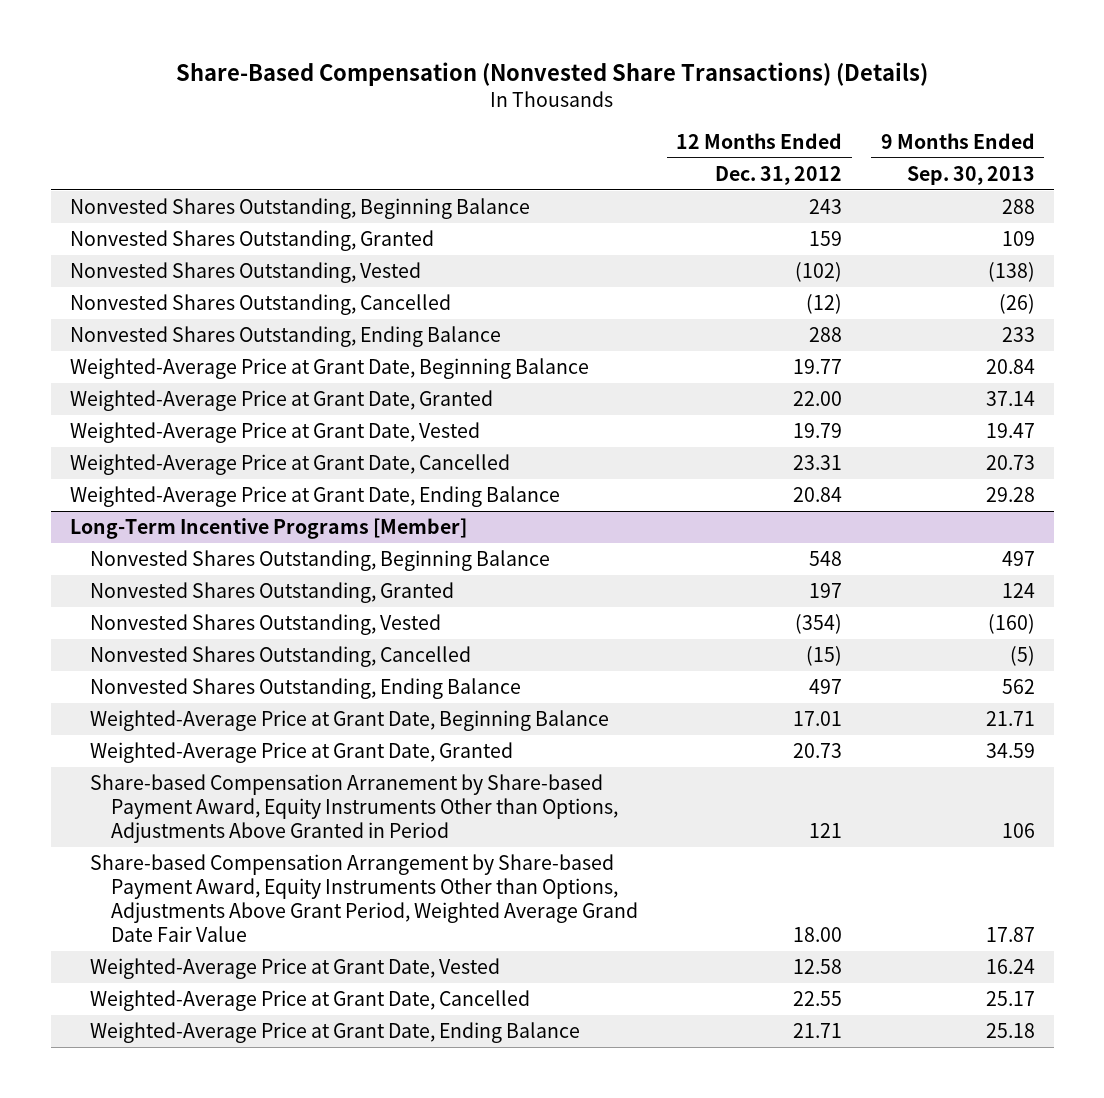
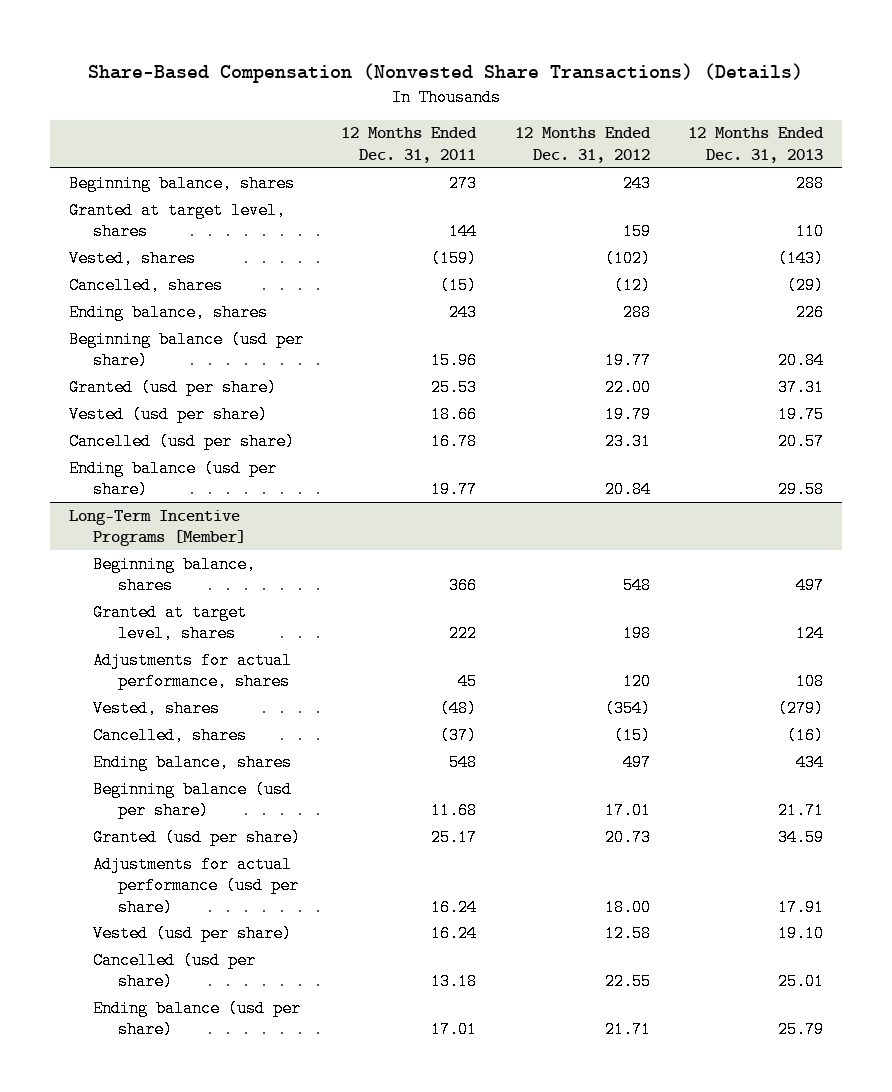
- | 12 Months Ended Dec. 31, 2012 | 9 Months Ended Sep. 30, 2013
+ | 12 Months Ended Dec. 31, 2011 | 12 Months Ended Dec. 31, 2012 | 12 Months Ended Dec. 31, 2013
- Nonvested Shares Outstanding, Beginning Balance | 243 | 288
- Nonvested Shares Outstanding, Granted | 159 | 109
- Nonvested Shares Outstanding, Vested | (102) | (138)
- Nonvested Shares Outstanding, Cancelled | (12) | (26)
- Nonvested Shares Outstanding, Ending Balance | 288 | 233
- Weighted-Average Price at Grant Date, Beginning Balance | 19.77 | 20.84
- Weighted-Average Price at Grant Date, Granted | 22.00 | 37.14
- Weighted-Average Price at Grant Date, Vested | 19.79 | 19.47
- Weighted-Average Price at Grant Date, Cancelled | 23.31 | 20.73
- Weighted-Average Price at Grant Date, Ending Balance | 20.84 | 29.28
+ Beginning balance, shares | 273 | 243 | 288
+ Granted at target level, shares | 144 | 159 | 110
+ Vested, shares | (159) | (102) | (143)
+ Cancelled, shares | (15) | (12) | (29)
+ Ending balance, shares | 243 | 288 | 226
+ Beginning balance (usd per share) | 15.96 | 19.77 | 20.84
+ Granted (usd per share) | 25.53 | 22.00 | 37.31
+ Vested (usd per share) | 18.66 | 19.79 | 19.75
+ Cancelled (usd per share) | 16.78 | 23.31 | 20.57
+ Ending balance (usd per share) | 19.77 | 20.84 | 29.58
@ Long-Term Incentive Programs [Member]
- Nonvested Shares Outstanding, Beginning Balance | 548 | 497
- Nonvested Shares Outstanding, Granted | 197 | 124
- Nonvested Shares Outstanding, Vested | (354) | (160)
- Nonvested Shares Outstanding, Cancelled | (15) | (5)
- Nonvested Shares Outstanding, Ending Balance | 497 | 562
- Weighted-Average Price at Grant Date, Beginning Balance | 17.01 | 21.71
- Weighted-Average Price at Grant Date, Granted | 20.73 | 34.59
- Share-based Compensation Arranement by Share-based Payment Award, Equity Instruments Other than Options, Adjustments Above Granted in Period | 121 | 106
- Share-based Compensation Arrangement by Share-based Payment Award, Equity Instruments Other than Options, Adjustments Above Grant Period, Weighted Average Grand Date Fair Value | 18.00 | 17.87
- Weighted-Average Price at Grant Date, Vested | 12.58 | 16.24
- Weighted-Average Price at Grant Date, Cancelled | 22.55 | 25.17
- Weighted-Average Price at Grant Date, Ending Balance | 21.71 | 25.18
+ Beginning balance, shares | 366 | 548 | 497
+ Granted at target level, shares | 222 | 198 | 124
+ Adjustments for actual performance, shares | 45 | 120 | 108
+ Vested, shares | (48) | (354) | (279)
+ Cancelled, shares | (37) | (15) | (16)
+ Ending balance, shares | 548 | 497 | 434
+ Beginning balance (usd per share) | 11.68 | 17.01 | 21.71
+ Granted (usd per share) | 25.17 | 20.73 | 34.59
+ Adjustments for actual performance (usd per share) | 16.24 | 18.00 | 17.91
+ Vested (usd per share) | 16.24 | 12.58 | 19.10
+ Cancelled (usd per share) | 13.18 | 22.55 | 25.01
+ Ending balance (usd per share) | 17.01 | 21.71 | 25.79

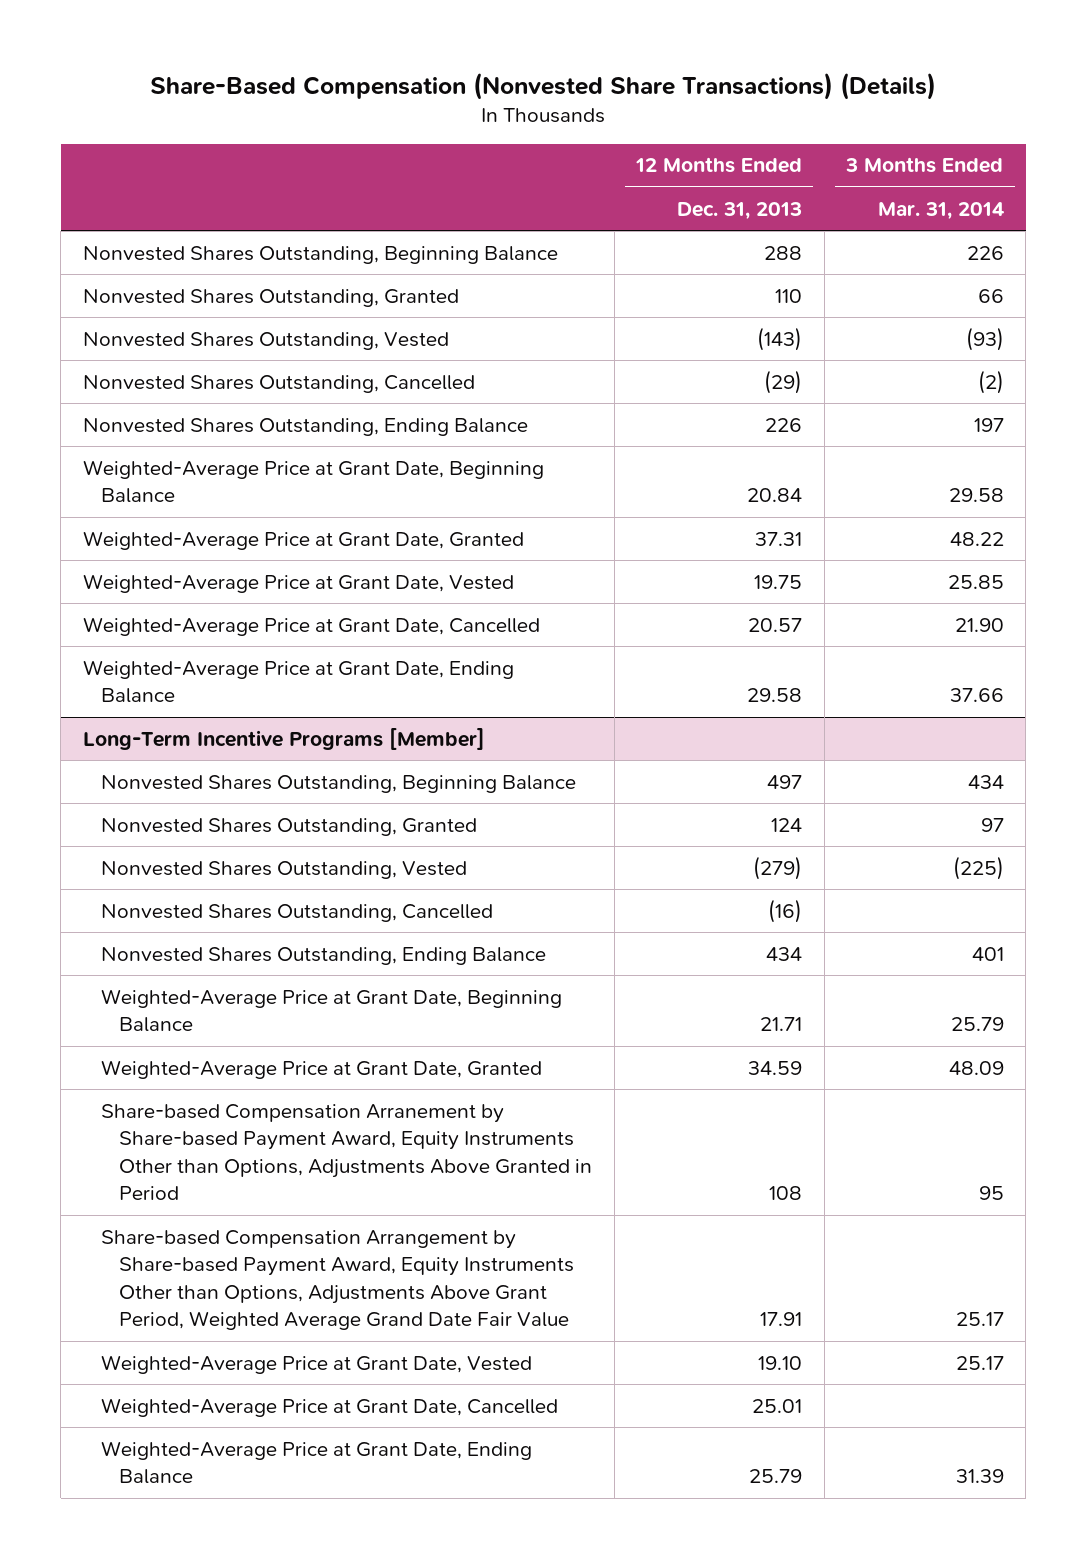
- | 12 Months Ended Dec. 31, 2011 | 12 Months Ended Dec. 31, 2012 | 12 Months Ended Dec. 31, 2013
+ | 12 Months Ended Dec. 31, 2013 | 3 Months Ended Mar. 31, 2014
- Beginning balance, shares | 273 | 243 | 288
- Granted at target level, shares | 144 | 159 | 110
- Vested, shares | (159) | (102) | (143)
- Cancelled, shares | (15) | (12) | (29)
- Ending balance, shares | 243 | 288 | 226
- Beginning balance (usd per share) | 15.96 | 19.77 | 20.84
- Granted (usd per share) | 25.53 | 22.00 | 37.31
- Vested (usd per share) | 18.66 | 19.79 | 19.75
- Cancelled (usd per share) | 16.78 | 23.31 | 20.57
- Ending balance (usd per share) | 19.77 | 20.84 | 29.58
+ Nonvested Shares Outstanding, Beginning Balance | 288 | 226
+ Nonvested Shares Outstanding, Granted | 110 | 66
+ Nonvested Shares Outstanding, Vested | (143) | (93)
+ Nonvested Shares Outstanding, Cancelled | (29) | (2)
+ Nonvested Shares Outstanding, Ending Balance | 226 | 197
+ Weighted-Average Price at Grant Date, Beginning Balance | 20.84 | 29.58
+ Weighted-Average Price at Grant Date, Granted | 37.31 | 48.22
+ Weighted-Average Price at Grant Date, Vested | 19.75 | 25.85
+ Weighted-Average Price at Grant Date, Cancelled | 20.57 | 21.90
+ Weighted-Average Price at Grant Date, Ending Balance | 29.58 | 37.66
@ Long-Term Incentive Programs [Member]
- Beginning balance, shares | 366 | 548 | 497
- Granted at target level, shares | 222 | 198 | 124
- Adjustments for actual performance, shares | 45 | 120 | 108
- Vested, shares | (48) | (354) | (279)
- Cancelled, shares | (37) | (15) | (16)
- Ending balance, shares | 548 | 497 | 434
- Beginning balance (usd per share) | 11.68 | 17.01 | 21.71
- Granted (usd per share) | 25.17 | 20.73 | 34.59
- Adjustments for actual performance (usd per share) | 16.24 | 18.00 | 17.91
- Vested (usd per share) | 16.24 | 12.58 | 19.10
- Cancelled (usd per share) | 13.18 | 22.55 | 25.01
- Ending balance (usd per share) | 17.01 | 21.71 | 25.79
+ Nonvested Shares Outstanding, Beginning Balance | 497 | 434
+ Nonvested Shares Outstanding, Granted | 124 | 97
+ Nonvested Shares Outstanding, Vested | (279) | (225)
+ Nonvested Shares Outstanding, Cancelled | (16) |
+ Nonvested Shares Outstanding, Ending Balance | 434 | 401
+ Weighted-Average Price at Grant Date, Beginning Balance | 21.71 | 25.79
+ Weighted-Average Price at Grant Date, Granted | 34.59 | 48.09
+ Share-based Compensation Arranement by Share-based Payment Award, Equity Instruments Other than Options, Adjustments Above Granted in Period | 108 | 95
+ Share-based Compensation Arrangement by Share-based Payment Award, Equity Instruments Other than Options, Adjustments Above Grant Period, Weighted Average Grand Date Fair Value | 17.91 | 25.17
+ Weighted-Average Price at Grant Date, Vested | 19.10 | 25.17
+ Weighted-Average Price at Grant Date, Cancelled | 25.01 |
+ Weighted-Average Price at Grant Date, Ending Balance | 25.79 | 31.39

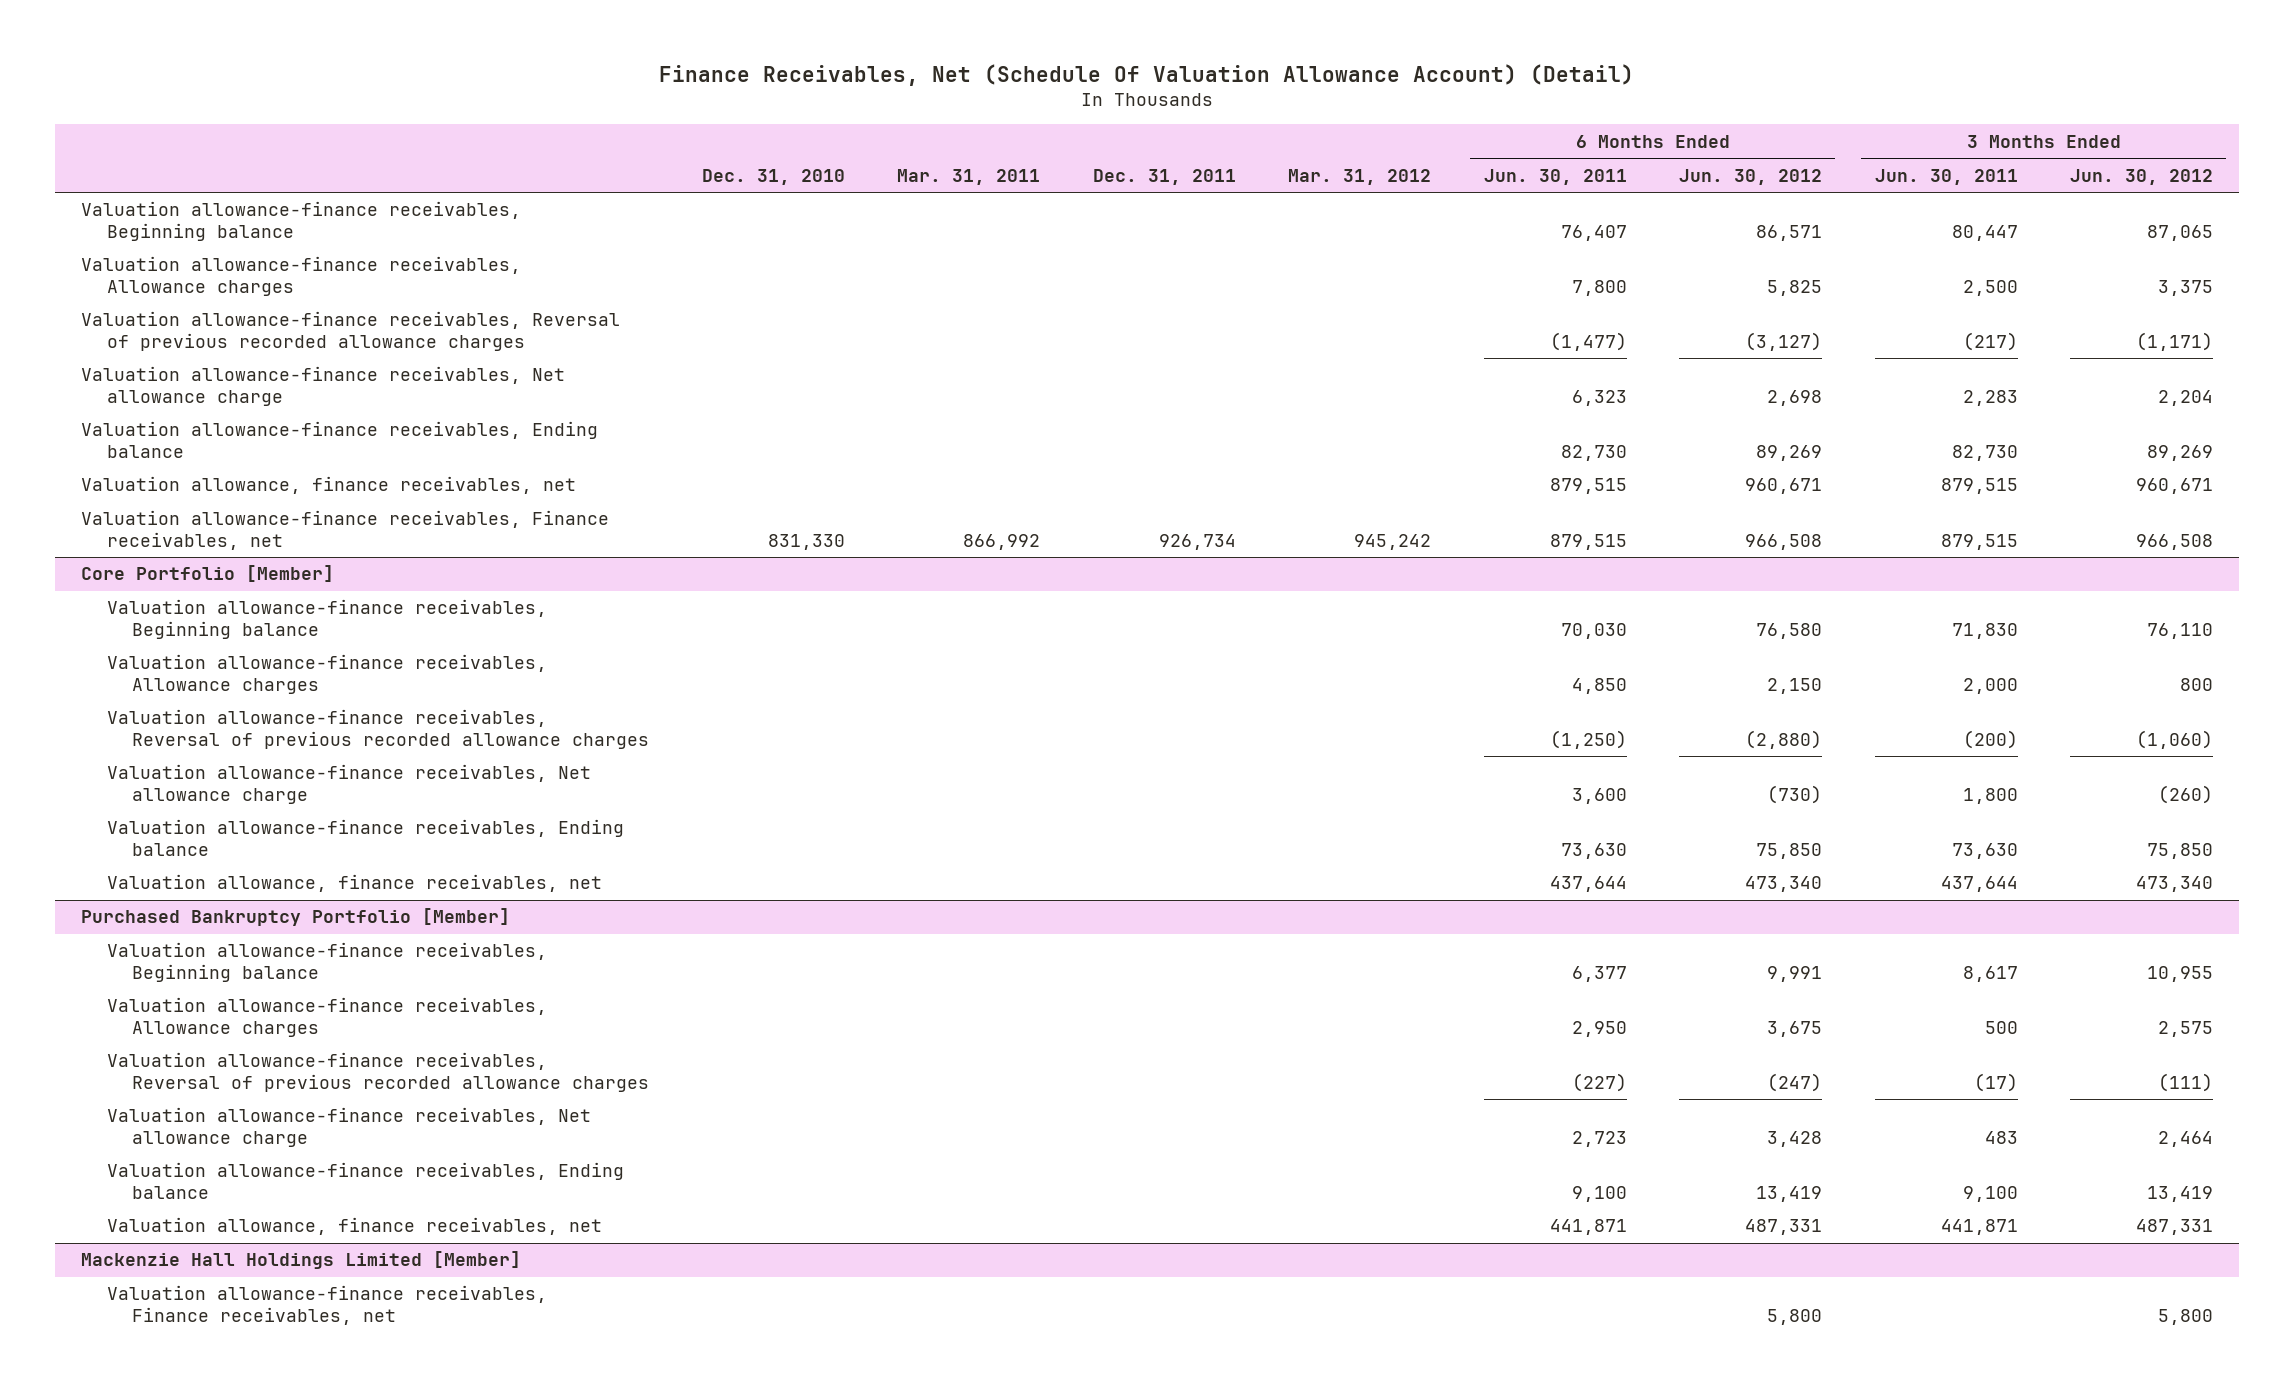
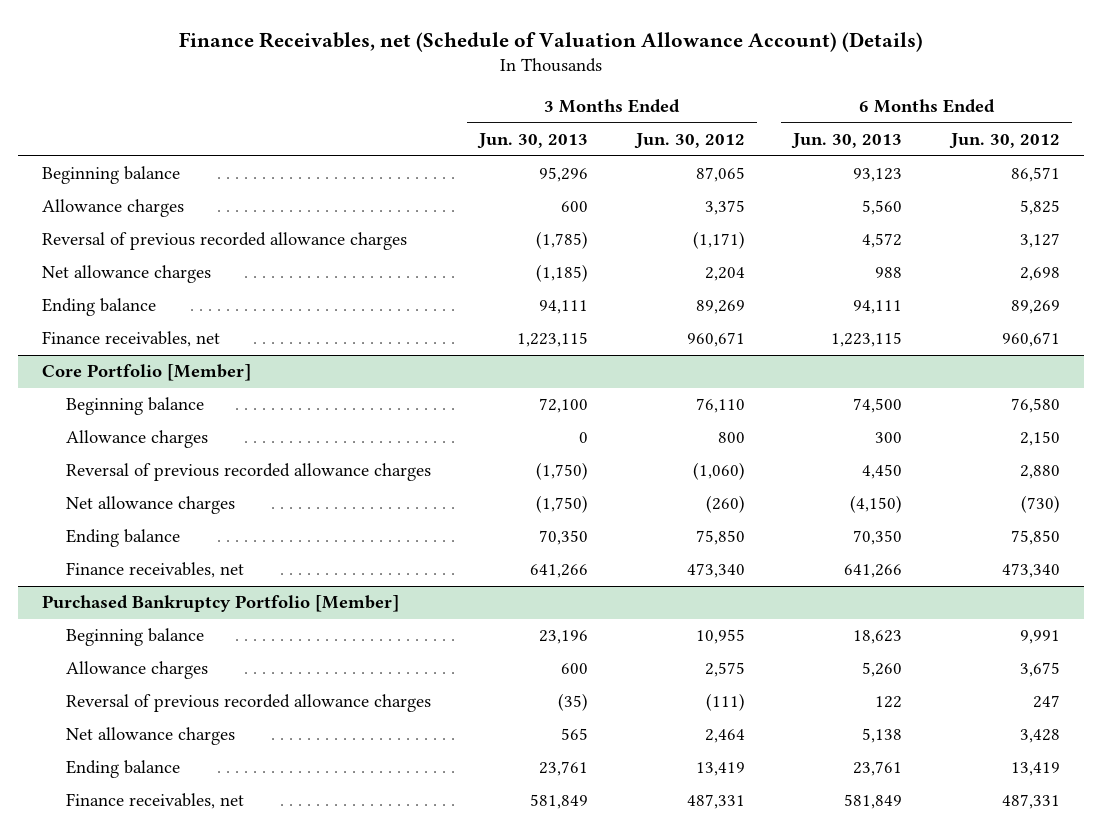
- Finance Receivables, Net (Schedule Of Valuation Allowance Account) (Detail)
+ Finance Receivables, net (Schedule of Valuation Allowance Account) (Details)
- | Dec. 31, 2010 | Mar. 31, 2011 | Dec. 31, 2011 | Mar. 31, 2012 | 6 Months Ended Jun. 30, 2011 | 6 Months Ended Jun. 30, 2012 | 3 Months Ended Jun. 30, 2011 | 3 Months Ended Jun. 30, 2012
+ | 3 Months Ended Jun. 30, 2013 | 3 Months Ended Jun. 30, 2012 | 6 Months Ended Jun. 30, 2013 | 6 Months Ended Jun. 30, 2012
- Valuation allowance-finance receivables, Beginning balance | | | | | 76,407 | 86,571 | 80,447 | 87,065
- Valuation allowance-finance receivables, Allowance charges | | | | | 7,800 | 5,825 | 2,500 | 3,375
- Valuation allowance-finance receivables, Reversal of previous recorded allowance charges | | | | | (1,477) | (3,127) | (217) | (1,171)
- Valuation allowance-finance receivables, Net allowance charge | | | | | 6,323 | 2,698 | 2,283 | 2,204
- Valuation allowance-finance receivables, Ending balance | | | | | 82,730 | 89,269 | 82,730 | 89,269
- Valuation allowance, finance receivables, net | | | | | 879,515 | 960,671 | 879,515 | 960,671
- Valuation allowance-finance receivables, Finance receivables, net | 831,330 | 866,992 | 926,734 | 945,242 | 879,515 | 966,508 | 879,515 | 966,508
+ Beginning balance | 95,296 | 87,065 | 93,123 | 86,571
+ Allowance charges | 600 | 3,375 | 5,560 | 5,825
+ Reversal of previous recorded allowance charges | (1,785) | (1,171) | 4,572 | 3,127
+ Net allowance charges | (1,185) | 2,204 | 988 | 2,698
+ Ending balance | 94,111 | 89,269 | 94,111 | 89,269
+ Finance receivables, net | 1,223,115 | 960,671 | 1,223,115 | 960,671
@ Core Portfolio [Member]
- Valuation allowance-finance receivables, Beginning balance | | | | | 70,030 | 76,580 | 71,830 | 76,110
- Valuation allowance-finance receivables, Allowance charges | | | | | 4,850 | 2,150 | 2,000 | 800
- Valuation allowance-finance receivables, Reversal of previous recorded allowance charges | | | | | (1,250) | (2,880) | (200) | (1,060)
- Valuation allowance-finance receivables, Net allowance charge | | | | | 3,600 | (730) | 1,800 | (260)
- Valuation allowance-finance receivables, Ending balance | | | | | 73,630 | 75,850 | 73,630 | 75,850
- Valuation allowance, finance receivables, net | | | | | 437,644 | 473,340 | 437,644 | 473,340
+ Beginning balance | 72,100 | 76,110 | 74,500 | 76,580
+ Allowance charges | 0 | 800 | 300 | 2,150
+ Reversal of previous recorded allowance charges | (1,750) | (1,060) | 4,450 | 2,880
+ Net allowance charges | (1,750) | (260) | (4,150) | (730)
+ Ending balance | 70,350 | 75,850 | 70,350 | 75,850
+ Finance receivables, net | 641,266 | 473,340 | 641,266 | 473,340
@ Purchased Bankruptcy Portfolio [Member]
- Valuation allowance-finance receivables, Beginning balance | | | | | 6,377 | 9,991 | 8,617 | 10,955
- Valuation allowance-finance receivables, Allowance charges | | | | | 2,950 | 3,675 | 500 | 2,575
- Valuation allowance-finance receivables, Reversal of previous recorded allowance charges | | | | | (227) | (247) | (17) | (111)
- Valuation allowance-finance receivables, Net allowance charge | | | | | 2,723 | 3,428 | 483 | 2,464
- Valuation allowance-finance receivables, Ending balance | | | | | 9,100 | 13,419 | 9,100 | 13,419
- Valuation allowance, finance receivables, net | | | | | 441,871 | 487,331 | 441,871 | 487,331
- Mackenzie Hall Holdings Limited [Member]
- Valuation allowance-finance receivables, Finance receivables, net | | | | | | 5,800 | | 5,800
@ Purchased Bankruptcy Portfolio [Member]
+ Beginning balance | 23,196 | 10,955 | 18,623 | 9,991
+ Allowance charges | 600 | 2,575 | 5,260 | 3,675
+ Reversal of previous recorded allowance charges | (35) | (111) | 122 | 247
+ Net allowance charges | 565 | 2,464 | 5,138 | 3,428
+ Ending balance | 23,761 | 13,419 | 23,761 | 13,419
+ Finance receivables, net | 581,849 | 487,331 | 581,849 | 487,331

